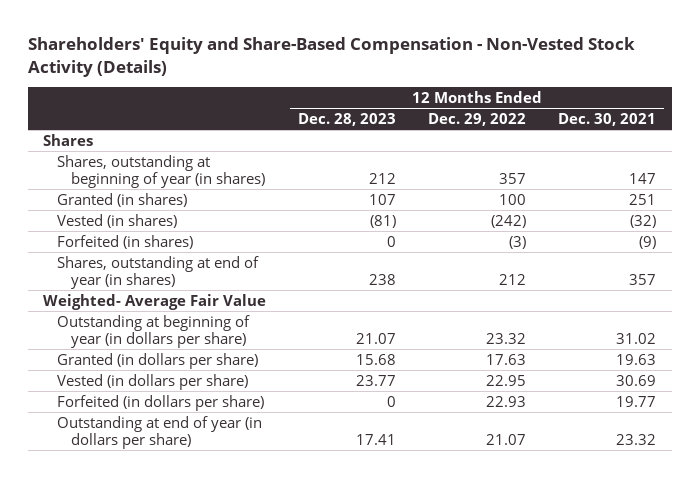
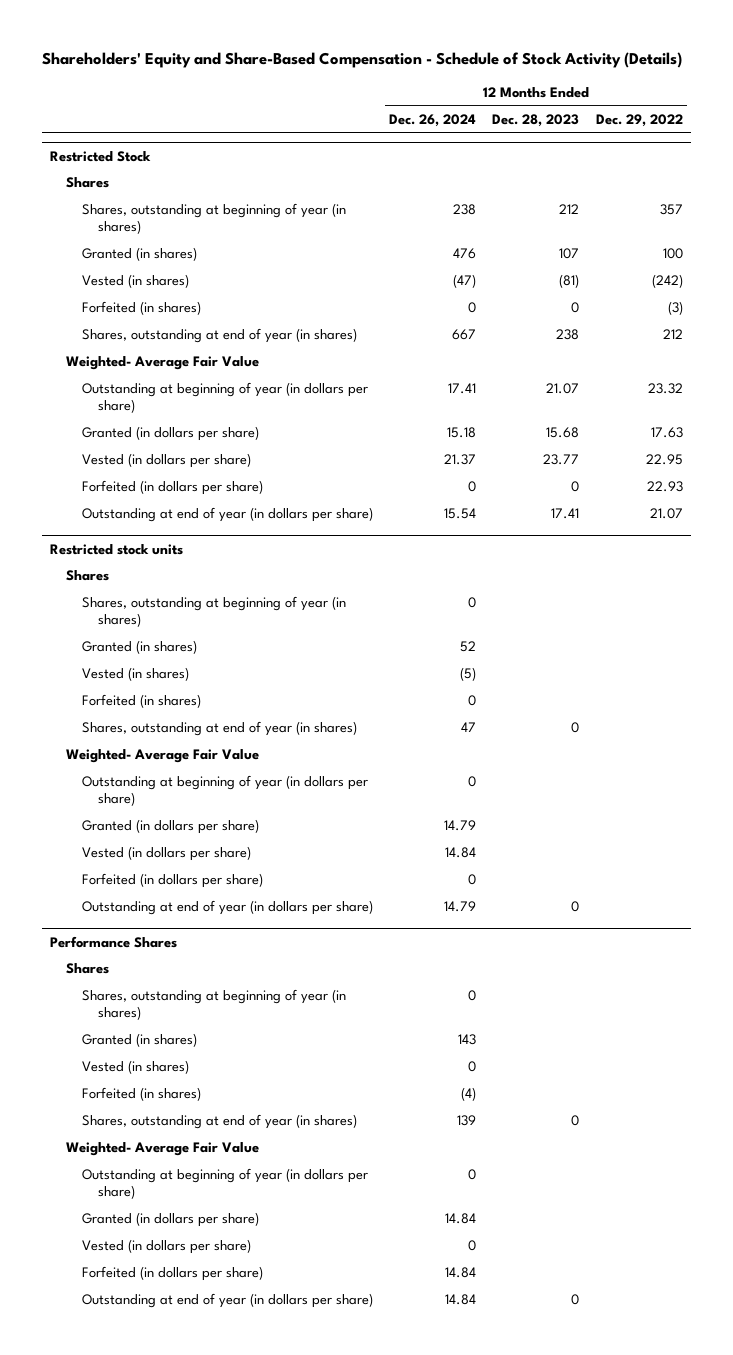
- Shareholders' Equity and Share-Based Compensation - Non-Vested Stock Activity (Details)
+ Shareholders' Equity and Share-Based Compensation - Schedule of Stock Activity (Details)
- | 12 Months Ended Dec. 28, 2023 | 12 Months Ended Dec. 29, 2022 | 12 Months Ended Dec. 30, 2021
+ | 12 Months Ended Dec. 26, 2024 | 12 Months Ended Dec. 28, 2023 | 12 Months Ended Dec. 29, 2022
+ Restricted Stock
+ Restricted stock units
+ Shares
+ Shares, outstanding at beginning of year (in shares) | 0 | |
+ Granted (in shares) | 52 | |
+ Vested (in shares) | (5) | |
+ Forfeited (in shares) | 0 | |
+ Shares, outstanding at end of year (in shares) | 47 | 0 |
+ Weighted- Average Fair Value
+ Outstanding at beginning of year (in dollars per share) | 0 | |
+ Granted (in dollars per share) | 14.79 | |
+ Vested (in dollars per share) | 14.84 | |
+ Forfeited (in dollars per share) | 0 | |
+ Outstanding at end of year (in dollars per share) | 14.79 | 0 |
+ Performance Shares
+ Shares
+ Shares, outstanding at beginning of year (in shares) | 0 | |
+ Granted (in shares) | 143 | |
+ Vested (in shares) | 0 | |
+ Forfeited (in shares) | (4) | |
+ Shares, outstanding at end of year (in shares) | 139 | 0 |
+ Weighted- Average Fair Value
+ Outstanding at beginning of year (in dollars per share) | 0 | |
+ Granted (in dollars per share) | 14.84 | |
+ Vested (in dollars per share) | 0 | |
+ Forfeited (in dollars per share) | 14.84 | |
+ Outstanding at end of year (in dollars per share) | 14.84 | 0 |

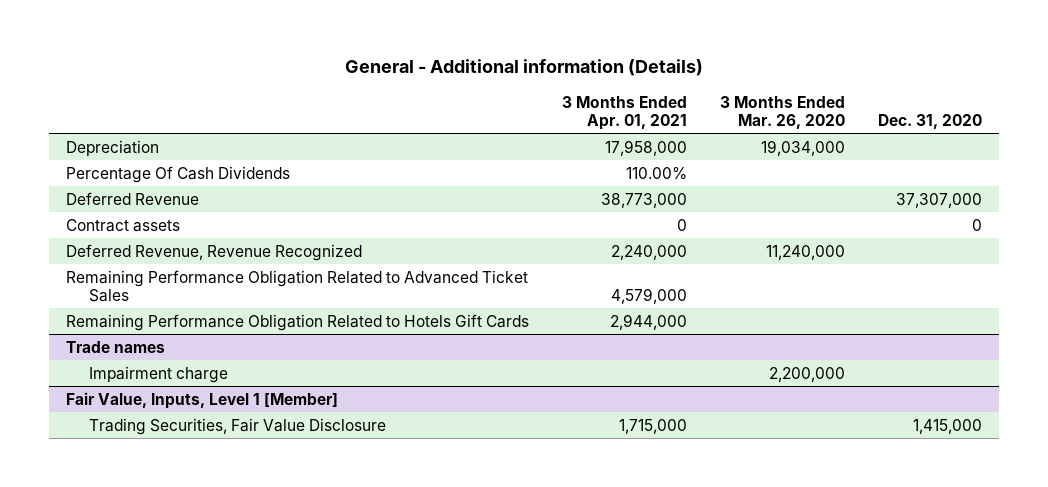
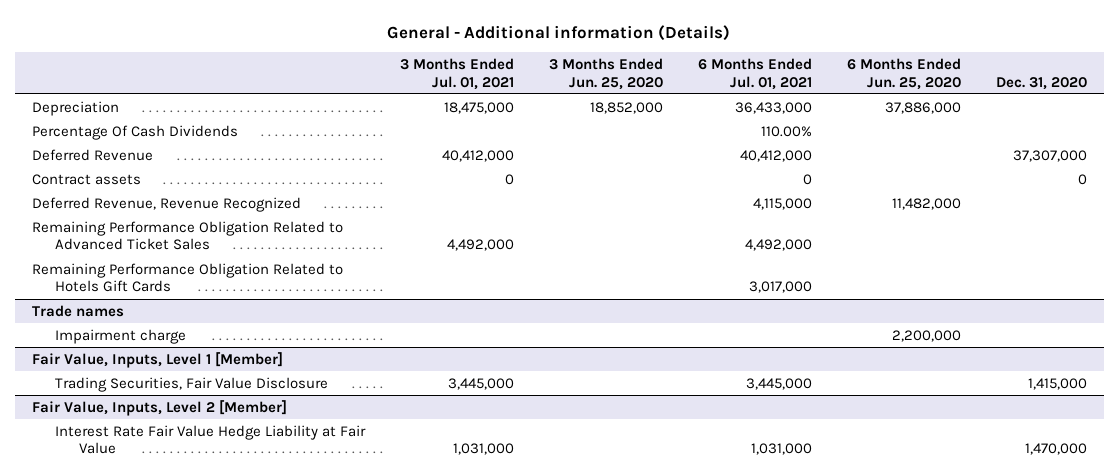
- | 3 Months Ended Apr. 01, 2021 | 3 Months Ended Mar. 26, 2020 | Dec. 31, 2020
+ | 3 Months Ended Jul. 01, 2021 | 3 Months Ended Jun. 25, 2020 | 6 Months Ended Jul. 01, 2021 | 6 Months Ended Jun. 25, 2020 | Dec. 31, 2020
+ Fair Value, Inputs, Level 2 [Member]
+ Interest Rate Fair Value Hedge Liability at Fair Value | 1,031,000 | | 1,031,000 | | 1,470,000

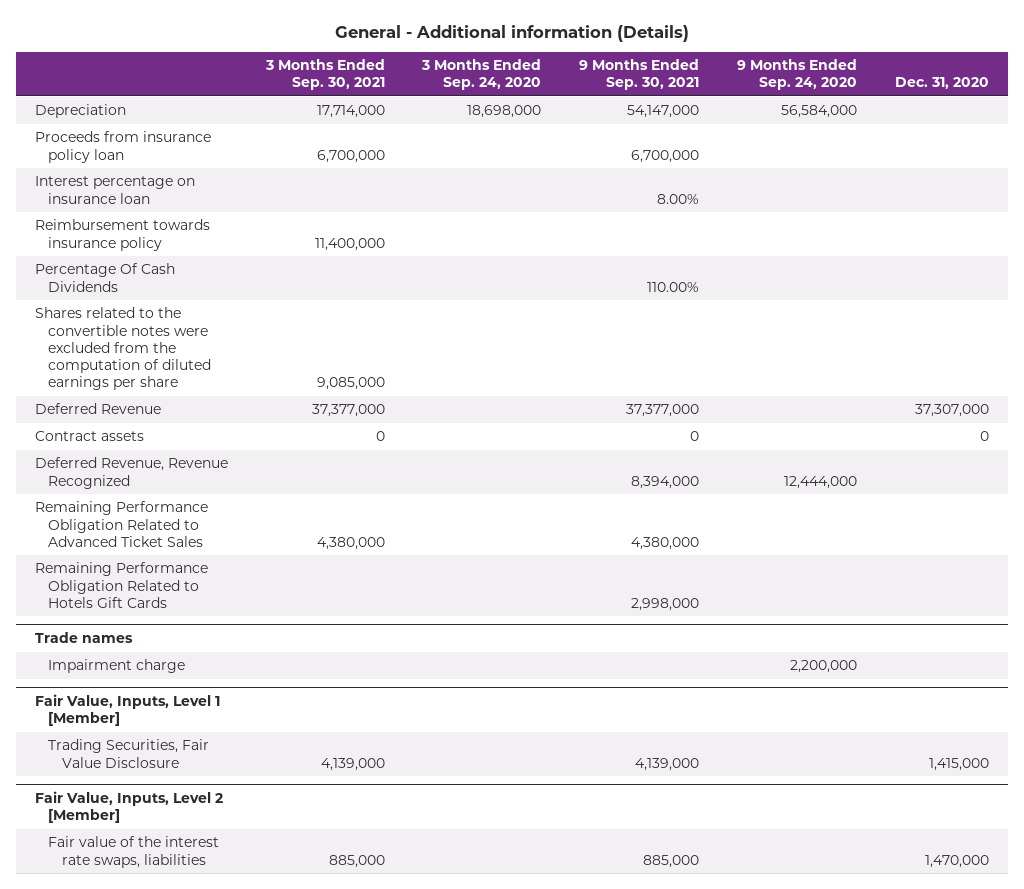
- | 3 Months Ended Jul. 01, 2021 | 3 Months Ended Jun. 25, 2020 | 6 Months Ended Jul. 01, 2021 | 6 Months Ended Jun. 25, 2020 | Dec. 31, 2020
+ | 3 Months Ended Sep. 30, 2021 | 3 Months Ended Sep. 24, 2020 | 9 Months Ended Sep. 30, 2021 | 9 Months Ended Sep. 24, 2020 | Dec. 31, 2020
+ Proceeds from insurance policy loan | 6,700,000 | | 6,700,000 | |
+ Interest percentage on insurance loan | | | 8.00% | |
+ Reimbursement towards insurance policy | 11,400,000 | | | |
+ Shares related to the convertible notes were excluded from the computation of diluted earnings per share | 9,085,000 | | | |
@ Fair Value, Inputs, Level 2 [Member]
- Interest Rate Fair Value Hedge Liability at Fair Value | 1,031,000 | | 1,031,000 | | 1,470,000
+ Fair value of the interest rate swaps, liabilities | 885,000 | | 885,000 | | 1,470,000

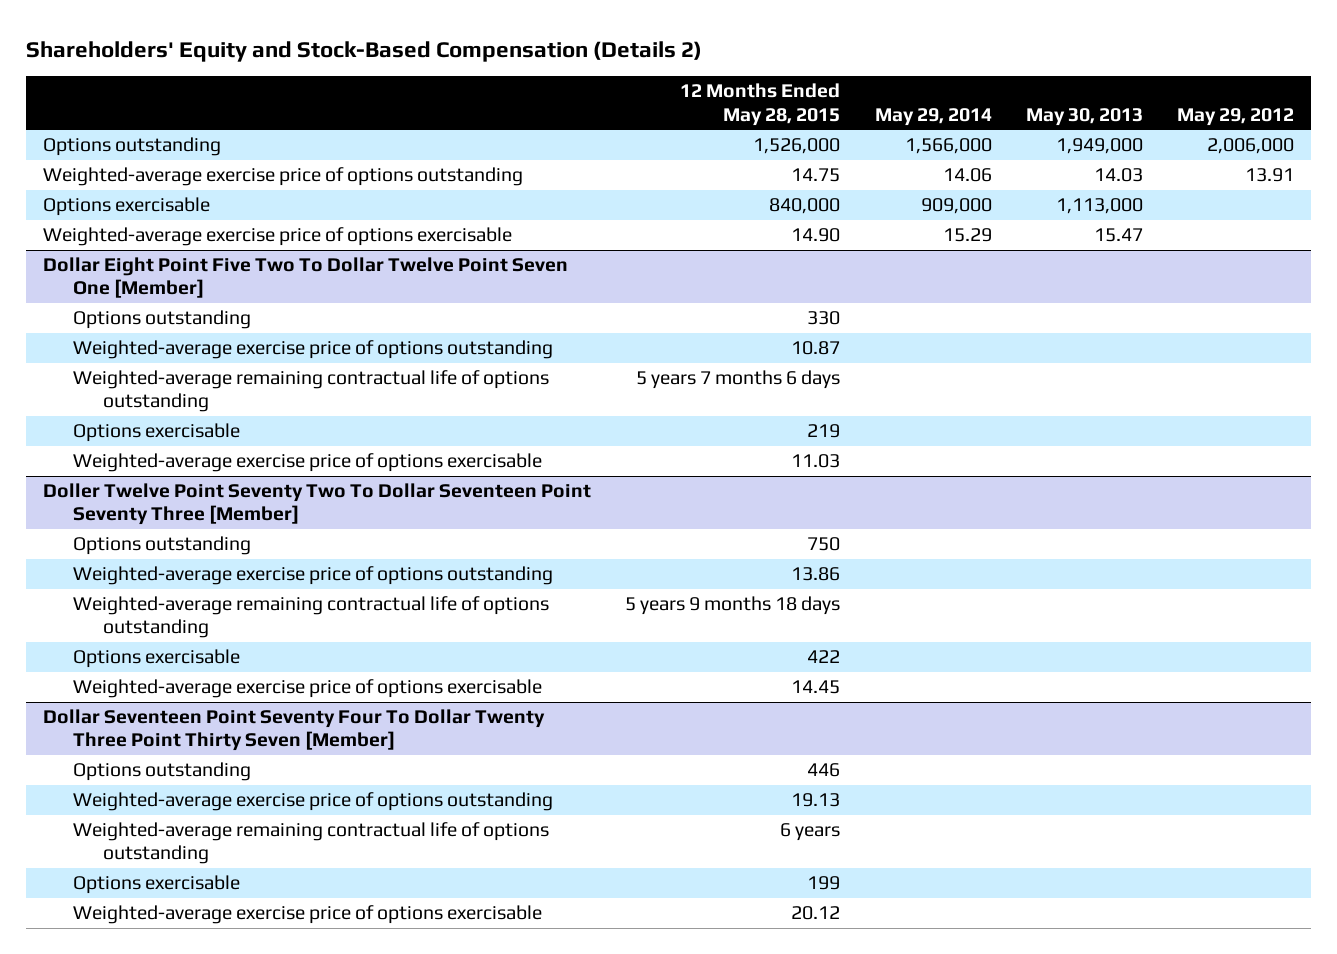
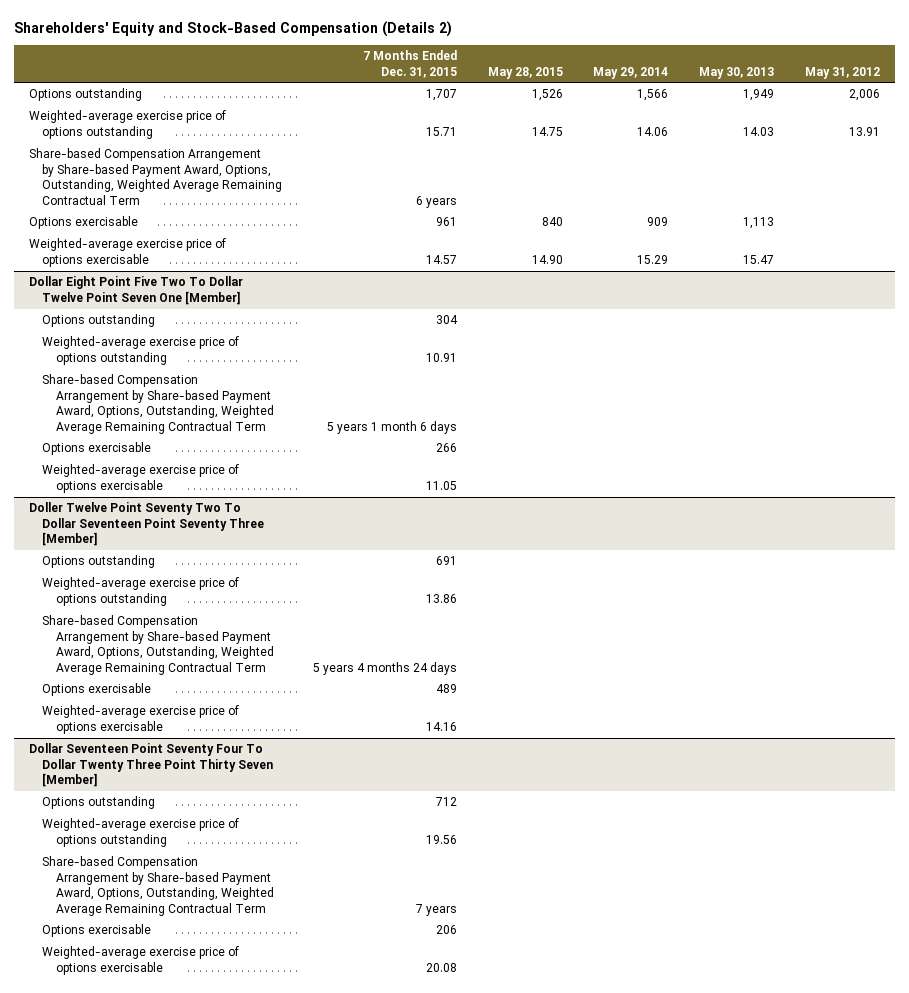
- | 12 Months Ended May 28, 2015 | May 29, 2014 | May 30, 2013 | May 29, 2012
+ | 7 Months Ended Dec. 31, 2015 | May 28, 2015 | May 29, 2014 | May 30, 2013 | May 31, 2012
- Options outstanding | 1,526,000 | 1,566,000 | 1,949,000 | 2,006,000
+ Options outstanding | 1,707 | 1,526 | 1,566 | 1,949 | 2,006
- Options exercisable | 840,000 | 909,000 | 1,113,000 |
+ Share-based Compensation Arrangement by Share-based Payment Award, Options, Outstanding, Weighted Average Remaining Contractual Term | 6 years | | | |
+ Options exercisable | 961 | 840 | 909 | 1,113 |
@ Dollar Eight Point Five Two To Dollar Twelve Point Seven One [Member]
- Weighted-average remaining contractual life of options outstanding | 5 years 7 months 6 days | | |
+ Share-based Compensation Arrangement by Share-based Payment Award, Options, Outstanding, Weighted Average Remaining Contractual Term | 5 years 1 month 6 days | | | |
@ Doller Twelve Point Seventy Two To Dollar Seventeen Point Seventy Three [Member]
- Weighted-average remaining contractual life of options outstanding | 5 years 9 months 18 days | | |
+ Share-based Compensation Arrangement by Share-based Payment Award, Options, Outstanding, Weighted Average Remaining Contractual Term | 5 years 4 months 24 days | | | |
@ Dollar Seventeen Point Seventy Four To Dollar Twenty Three Point Thirty Seven [Member]
- Weighted-average remaining contractual life of options outstanding | 6 years | | |
+ Share-based Compensation Arrangement by Share-based Payment Award, Options, Outstanding, Weighted Average Remaining Contractual Term | 7 years | | | |

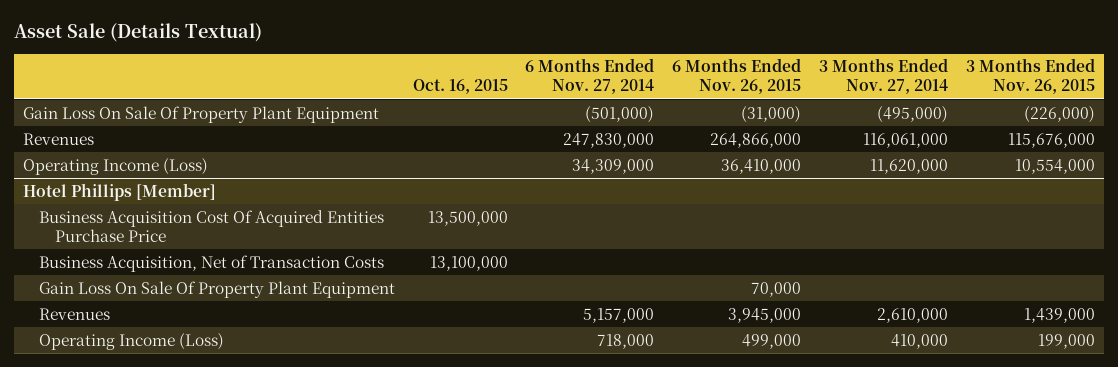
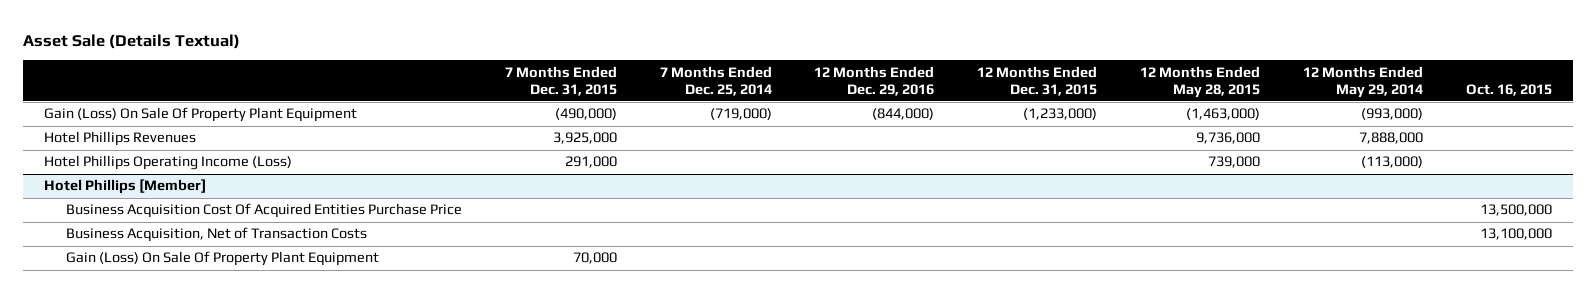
- | Oct. 16, 2015 | 6 Months Ended Nov. 27, 2014 | 6 Months Ended Nov. 26, 2015 | 3 Months Ended Nov. 27, 2014 | 3 Months Ended Nov. 26, 2015
+ | 7 Months Ended Dec. 31, 2015 | 7 Months Ended Dec. 25, 2014 | 12 Months Ended Dec. 29, 2016 | 12 Months Ended Dec. 31, 2015 | 12 Months Ended May 28, 2015 | 12 Months Ended May 29, 2014 | Oct. 16, 2015
- Gain Loss On Sale Of Property Plant Equipment | | (501,000) | (31,000) | (495,000) | (226,000)
- Revenues | | 247,830,000 | 264,866,000 | 116,061,000 | 115,676,000
- Operating Income (Loss) | | 34,309,000 | 36,410,000 | 11,620,000 | 10,554,000
+ Gain (Loss) On Sale Of Property Plant Equipment | (490,000) | (719,000) | (844,000) | (1,233,000) | (1,463,000) | (993,000) |
+ Hotel Phillips Revenues | 3,925,000 | | | | 9,736,000 | 7,888,000 |
+ Hotel Phillips Operating Income (Loss) | 291,000 | | | | 739,000 | (113,000) |
@ Hotel Phillips [Member]
- Gain Loss On Sale Of Property Plant Equipment | | | 70,000 | |
- Revenues | | 5,157,000 | 3,945,000 | 2,610,000 | 1,439,000
- Operating Income (Loss) | | 718,000 | 499,000 | 410,000 | 199,000
+ Gain (Loss) On Sale Of Property Plant Equipment | 70,000 | | | | | |

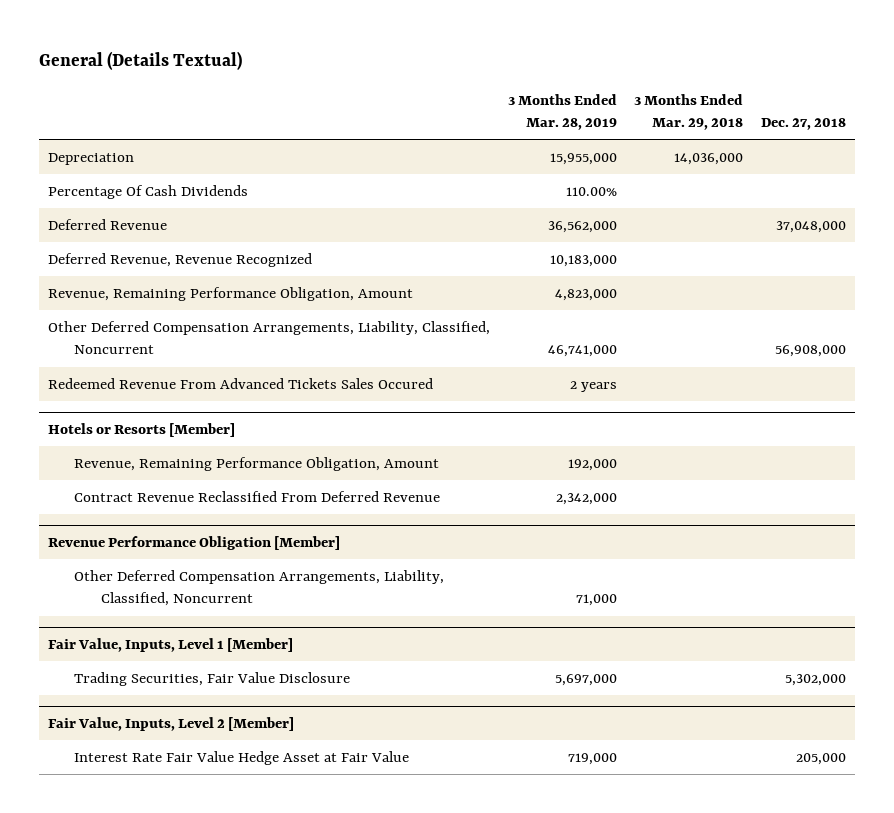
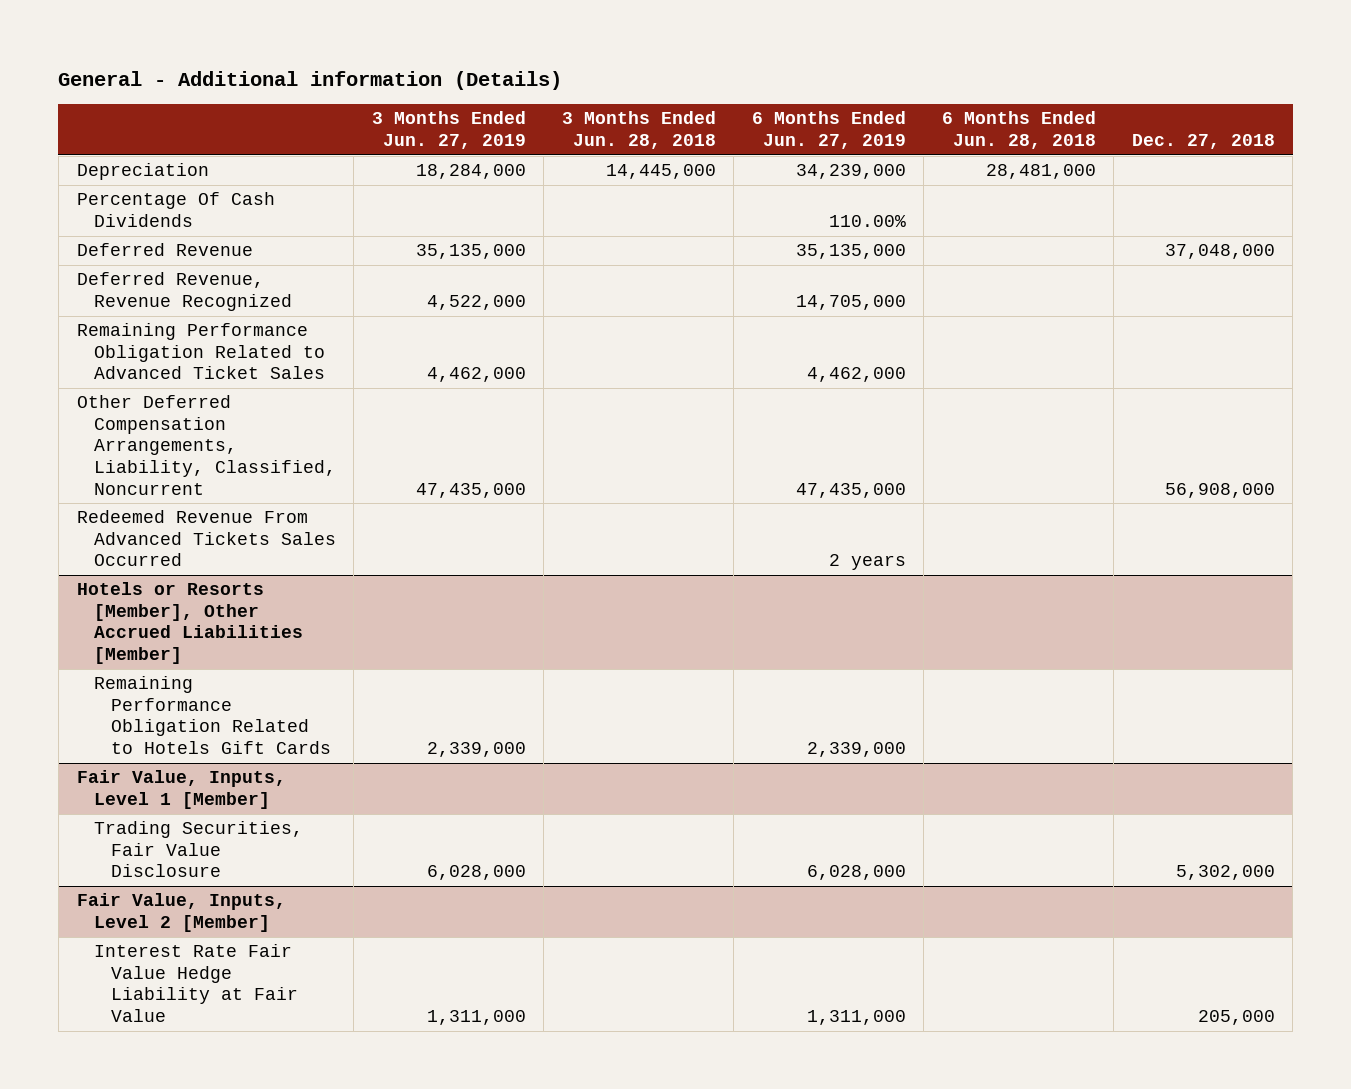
- General (Details Textual)
+ General - Additional information (Details)
- | 3 Months Ended Mar. 28, 2019 | 3 Months Ended Mar. 29, 2018 | Dec. 27, 2018
+ | 3 Months Ended Jun. 27, 2019 | 3 Months Ended Jun. 28, 2018 | 6 Months Ended Jun. 27, 2019 | 6 Months Ended Jun. 28, 2018 | Dec. 27, 2018
- Revenue, Remaining Performance Obligation, Amount | 4,823,000 | |
+ Remaining Performance Obligation Related to Advanced Ticket Sales | 4,462,000 | | 4,462,000 | |
- Redeemed Revenue From Advanced Tickets Sales Occured | 2 years | |
- Hotels or Resorts [Member]
- Revenue, Remaining Performance Obligation, Amount | 192,000 | |
- Contract Revenue Reclassified From Deferred Revenue | 2,342,000 | |
- Revenue Performance Obligation [Member]
- Other Deferred Compensation Arrangements, Liability, Classified, Noncurrent | 71,000 | |
+ Redeemed Revenue From Advanced Tickets Sales Occurred | | | 2 years | |
+ Hotels or Resorts [Member], Other Accrued Liabilities [Member]
+ Remaining Performance Obligation Related to Hotels Gift Cards | 2,339,000 | | 2,339,000 | |
@ Fair Value, Inputs, Level 2 [Member]
- Interest Rate Fair Value Hedge Asset at Fair Value | 719,000 | | 205,000
+ Interest Rate Fair Value Hedge Liability at Fair Value | 1,311,000 | | 1,311,000 | | 205,000

